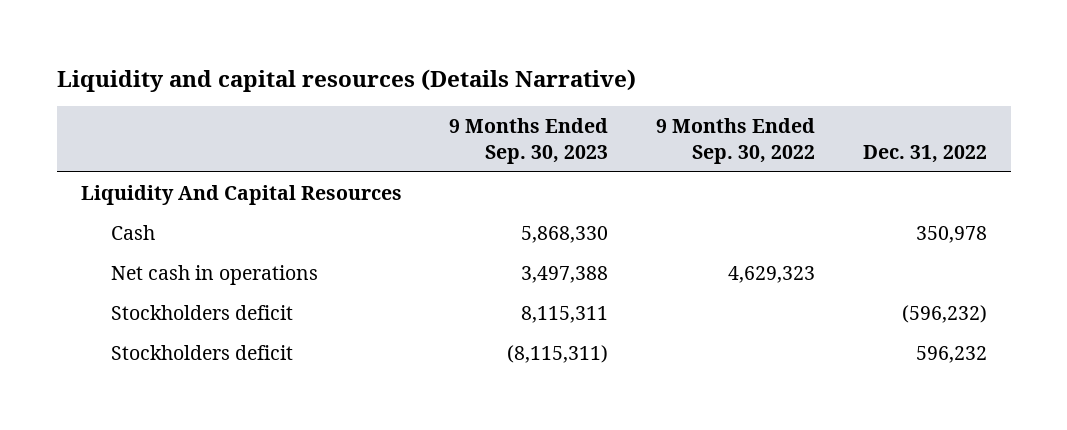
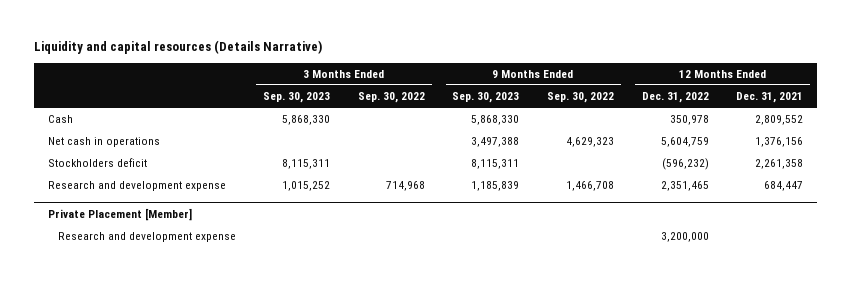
- | 9 Months Ended Sep. 30, 2023 | 9 Months Ended Sep. 30, 2022 | Dec. 31, 2022
+ | 3 Months Ended Sep. 30, 2023 | 3 Months Ended Sep. 30, 2022 | 9 Months Ended Sep. 30, 2023 | 9 Months Ended Sep. 30, 2022 | 12 Months Ended Dec. 31, 2022 | 12 Months Ended Dec. 31, 2021
- Liquidity And Capital Resources
- Stockholders deficit | (8,115,311) | | 596,232
+ Research and development expense | 1,015,252 | 714,968 | 1,185,839 | 1,466,708 | 2,351,465 | 684,447
+ Private Placement [Member]
+ Research and development expense | | | | | 3,200,000 |

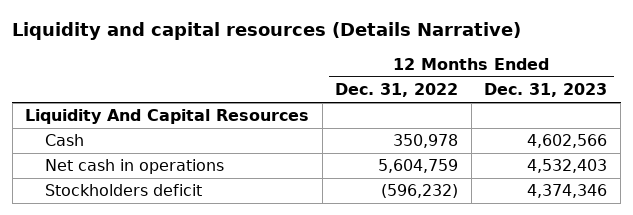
- | 3 Months Ended Sep. 30, 2023 | 3 Months Ended Sep. 30, 2022 | 9 Months Ended Sep. 30, 2023 | 9 Months Ended Sep. 30, 2022 | 12 Months Ended Dec. 31, 2022 | 12 Months Ended Dec. 31, 2021
+ | 12 Months Ended Dec. 31, 2022 | 12 Months Ended Dec. 31, 2023
+ Liquidity And Capital Resources
- Research and development expense | 1,015,252 | 714,968 | 1,185,839 | 1,466,708 | 2,351,465 | 684,447
- Private Placement [Member]
- Research and development expense | | | | | 3,200,000 |

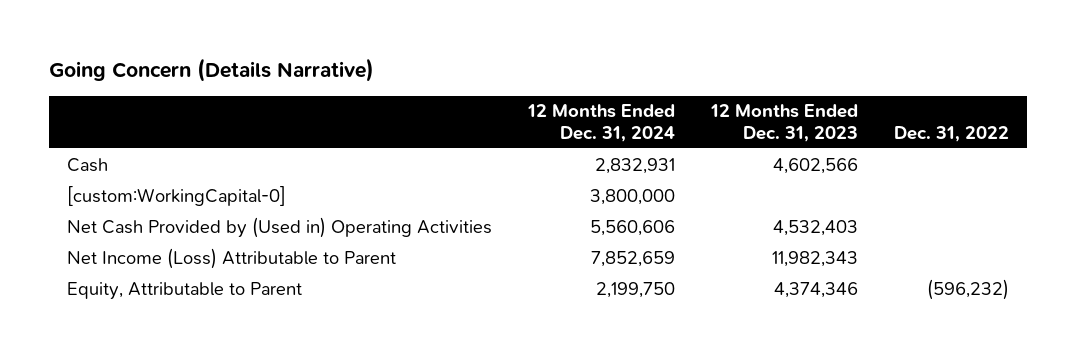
- Liquidity and capital resources (Details Narrative)
+ Going Concern (Details Narrative)
- | 12 Months Ended Dec. 31, 2022 | 12 Months Ended Dec. 31, 2023
+ | 12 Months Ended Dec. 31, 2024 | 12 Months Ended Dec. 31, 2023 | Dec. 31, 2022
- Liquidity And Capital Resources
- Net cash in operations | 5,604,759 | 4,532,403
- Stockholders deficit | (596,232) | 4,374,346
+ [custom:WorkingCapital-0] | 3,800,000 | |
+ Net Cash Provided by (Used in) Operating Activities | 5,560,606 | 4,532,403 |
+ Net Income (Loss) Attributable to Parent | 7,852,659 | 11,982,343 |
+ Equity, Attributable to Parent | 2,199,750 | 4,374,346 | (596,232)

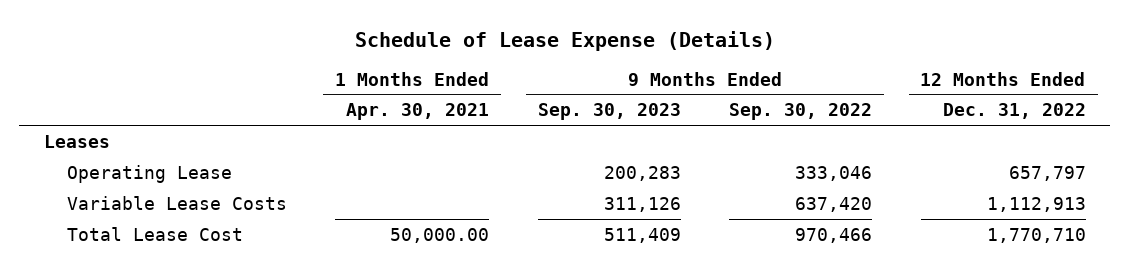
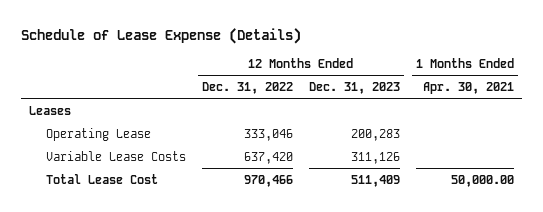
- | 1 Months Ended Apr. 30, 2021 | 9 Months Ended Sep. 30, 2023 | 9 Months Ended Sep. 30, 2022 | 12 Months Ended Dec. 31, 2022
+ | 12 Months Ended Dec. 31, 2022 | 12 Months Ended Dec. 31, 2023 | 1 Months Ended Apr. 30, 2021
- Operating Lease | | 200,283 | 333,046 | 657,797
- Variable Lease Costs | | 311,126 | 637,420 | 1,112,913
- Total Lease Cost | 50,000.00 | 511,409 | 970,466 | 1,770,710
+ Operating Lease | 333,046 | 200,283 |
+ Variable Lease Costs | 637,420 | 311,126 |
+ Total Lease Cost | 970,466 | 511,409 | 50,000.00

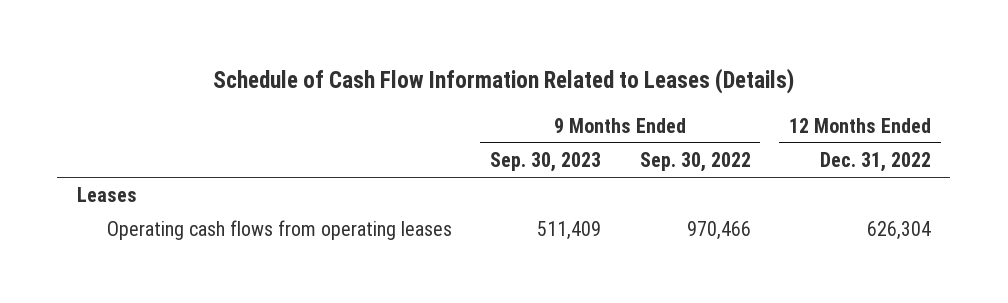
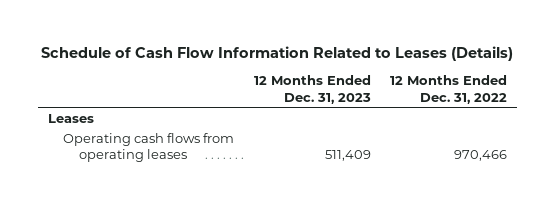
- | 9 Months Ended Sep. 30, 2023 | 9 Months Ended Sep. 30, 2022 | 12 Months Ended Dec. 31, 2022
+ | 12 Months Ended Dec. 31, 2023 | 12 Months Ended Dec. 31, 2022
- Operating cash flows from operating leases | 511,409 | 970,466 | 626,304
+ Operating cash flows from operating leases | 511,409 | 970,466

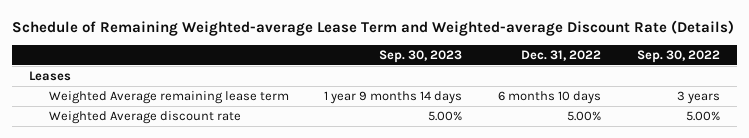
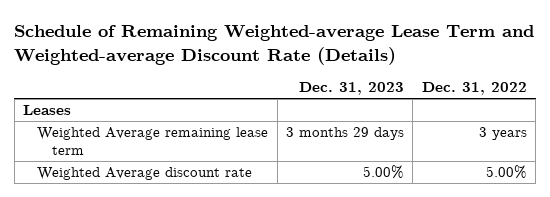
- | Sep. 30, 2023 | Dec. 31, 2022 | Sep. 30, 2022
+ | Dec. 31, 2023 | Dec. 31, 2022
- Weighted Average remaining lease term | 1 year 9 months 14 days | 6 months 10 days | 3 years
+ Weighted Average remaining lease term | 3 months 29 days | 3 years

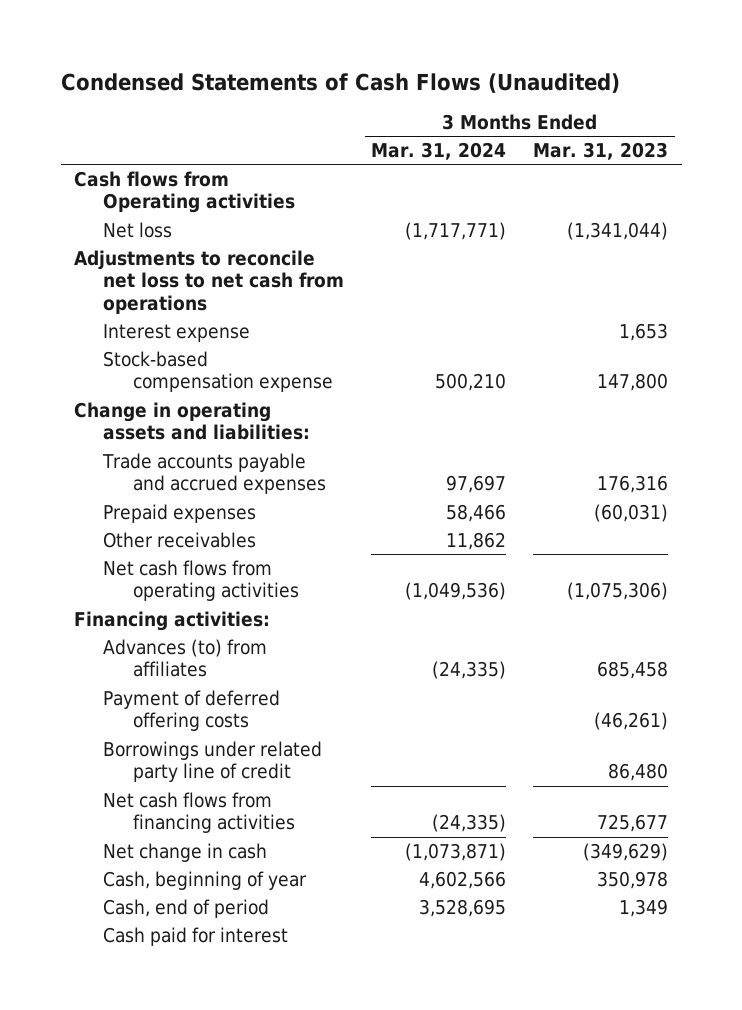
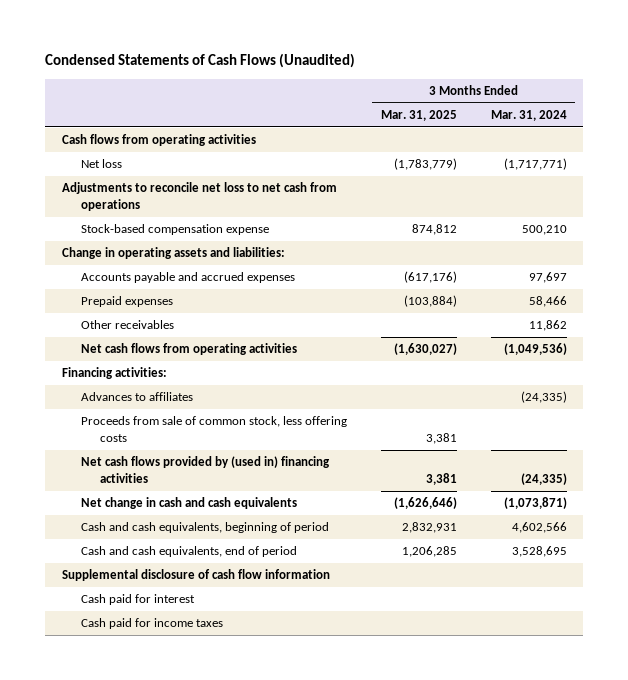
- | 3 Months Ended Mar. 31, 2024 | 3 Months Ended Mar. 31, 2023
+ | 3 Months Ended Mar. 31, 2025 | 3 Months Ended Mar. 31, 2024
- Cash flows from Operating activities
+ Cash flows from operating activities
- Interest expense | | 1,653
- Trade accounts payable and accrued expenses | 97,697 | 176,316
+ Accounts payable and accrued expenses | (617,176) | 97,697
- Advances (to) from affiliates | (24,335) | 685,458
- Payment of deferred offering costs | | (46,261)
- Borrowings under related party line of credit | | 86,480
- Net cash flows from financing activities | (24,335) | 725,677
- Net change in cash | (1,073,871) | (349,629)
- Cash, beginning of year | 4,602,566 | 350,978
- Cash, end of period | 3,528,695 | 1,349
+ Advances to affiliates | | (24,335)
+ Proceeds from sale of common stock, less offering costs | 3,381 |
+ Net cash flows provided by (used in) financing activities | 3,381 | (24,335)
+ Net change in cash and cash equivalents | (1,626,646) | (1,073,871)
+ Cash and cash equivalents, beginning of period | 2,832,931 | 4,602,566
+ Cash and cash equivalents, end of period | 1,206,285 | 3,528,695
+ Supplemental disclosure of cash flow information
+ Cash paid for income taxes

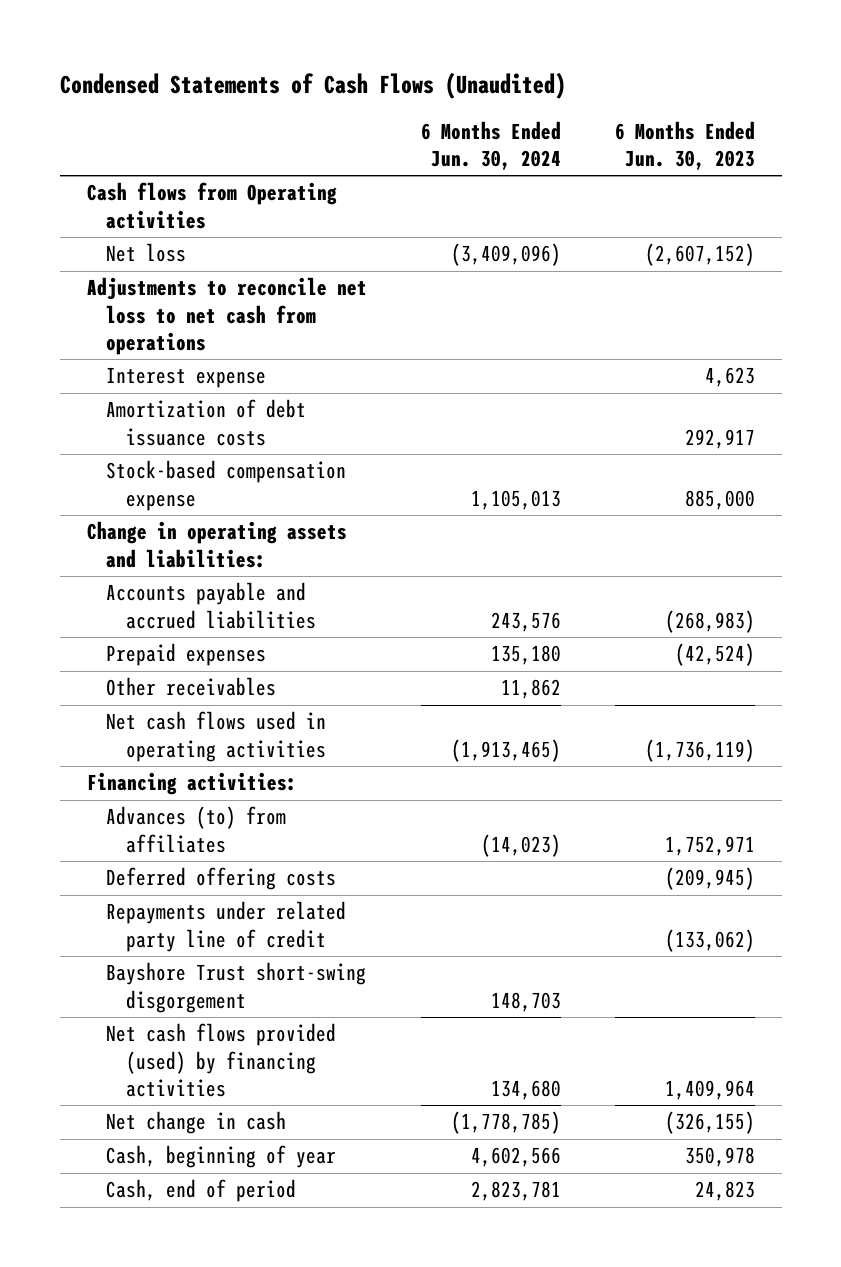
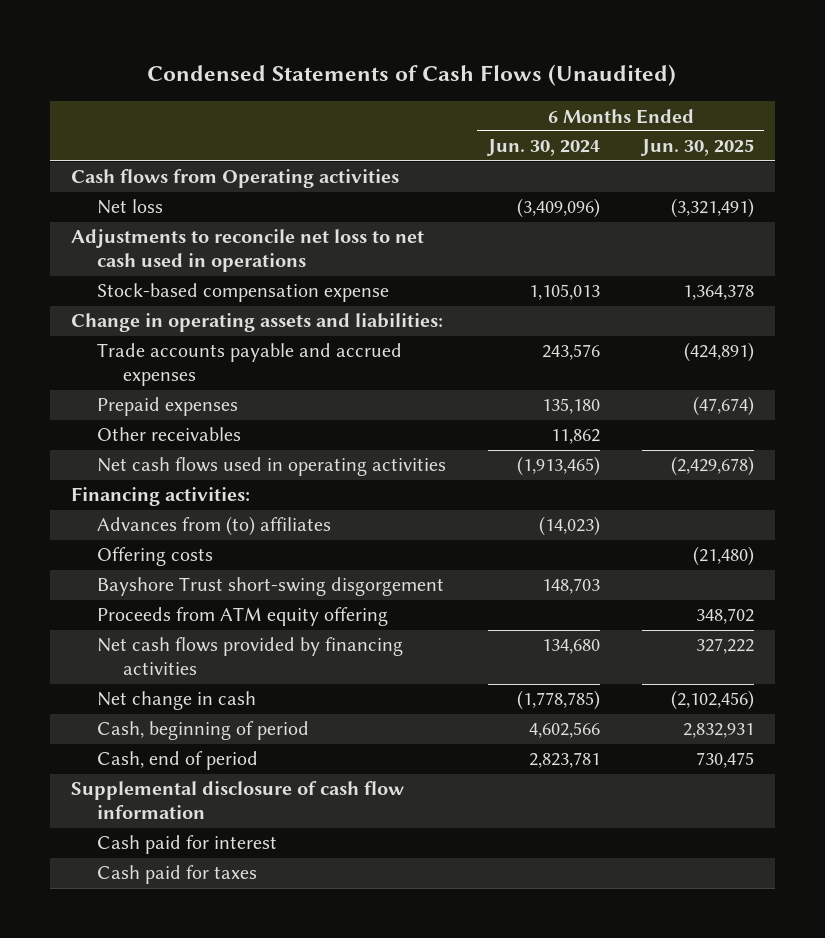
- | 6 Months Ended Jun. 30, 2024 | 6 Months Ended Jun. 30, 2023
+ | 6 Months Ended Jun. 30, 2024 | 6 Months Ended Jun. 30, 2025
- Adjustments to reconcile net loss to net cash from operations
- Interest expense | | 4,623
- Amortization of debt issuance costs | | 292,917
+ Adjustments to reconcile net loss to net cash used in operations
- Accounts payable and accrued liabilities | 243,576 | (268,983)
+ Trade accounts payable and accrued expenses | 243,576 | (424,891)
- Advances (to) from affiliates | (14,023) | 1,752,971
- Deferred offering costs | | (209,945)
- Repayments under related party line of credit | | (133,062)
+ Advances from (to) affiliates | (14,023) |
+ Offering costs | | (21,480)
- Net cash flows provided (used) by financing activities | 134,680 | 1,409,964
+ Proceeds from ATM equity offering | | 348,702
+ Net cash flows provided by financing activities | 134,680 | 327,222
- Cash, beginning of year | 4,602,566 | 350,978
+ Cash, beginning of period | 4,602,566 | 2,832,931
+ Supplemental disclosure of cash flow information
+ Cash paid for interest
+ Cash paid for taxes

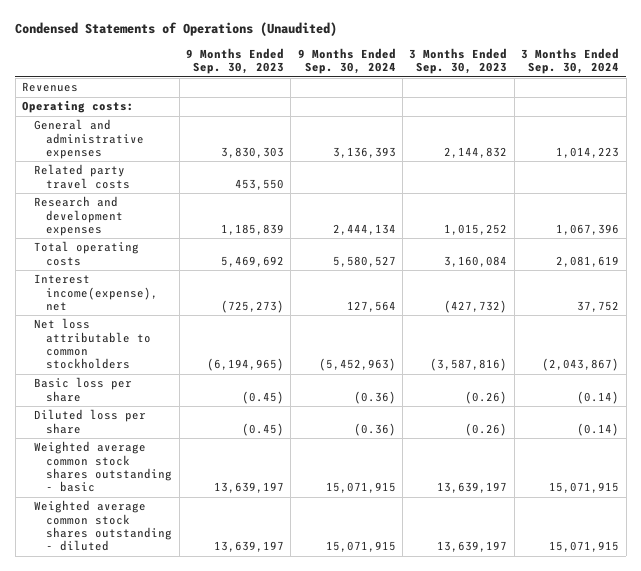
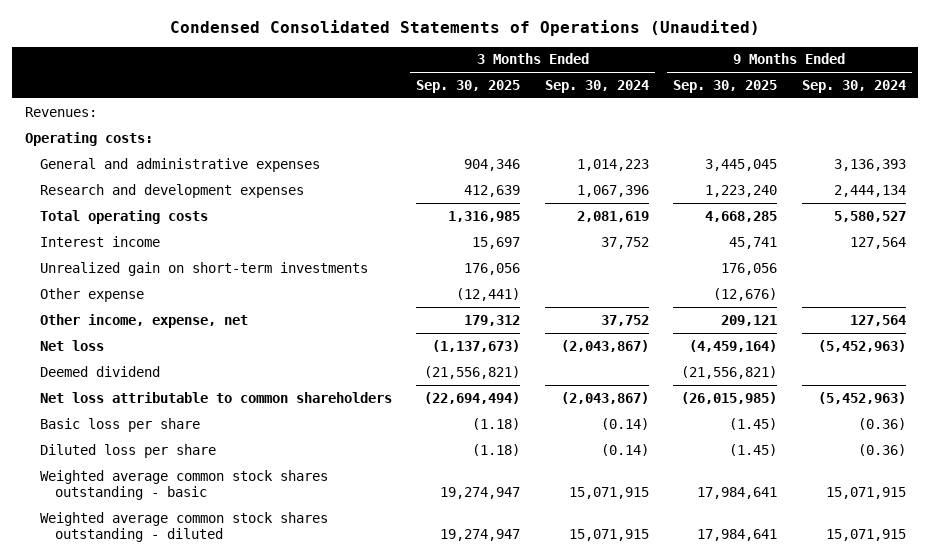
- Condensed Statements of Operations (Unaudited)
+ Condensed Consolidated Statements of Operations (Unaudited)
- | 9 Months Ended Sep. 30, 2023 | 9 Months Ended Sep. 30, 2024 | 3 Months Ended Sep. 30, 2023 | 3 Months Ended Sep. 30, 2024
+ | 3 Months Ended Sep. 30, 2025 | 3 Months Ended Sep. 30, 2024 | 9 Months Ended Sep. 30, 2025 | 9 Months Ended Sep. 30, 2024
- Revenues
+ Revenues:
- Related party travel costs | 453,550 | | |
- Interest income(expense), net | (725,273) | 127,564 | (427,732) | 37,752
- Net loss attributable to common stockholders | (6,194,965) | (5,452,963) | (3,587,816) | (2,043,867)
+ Interest income | 15,697 | 37,752 | 45,741 | 127,564
+ Unrealized gain on short-term investments | 176,056 | | 176,056 |
+ Other expense | (12,441) | | (12,676) |
+ Other income, expense, net | 179,312 | 37,752 | 209,121 | 127,564
+ Net loss | (1,137,673) | (2,043,867) | (4,459,164) | (5,452,963)
+ Deemed dividend | (21,556,821) | | (21,556,821) |
+ Net loss attributable to common shareholders | (22,694,494) | (2,043,867) | (26,015,985) | (5,452,963)

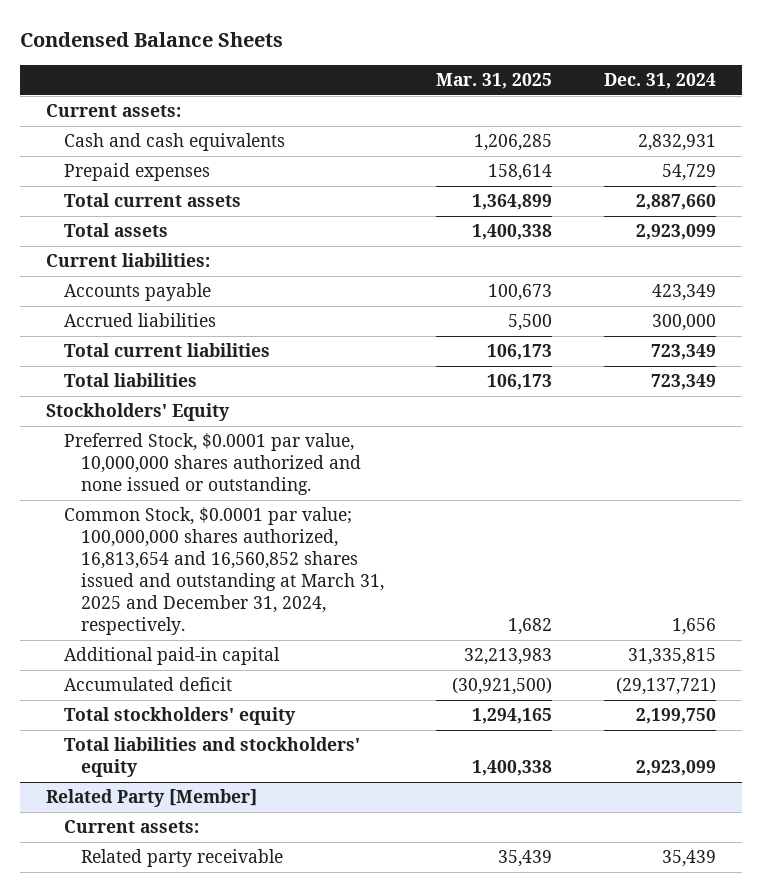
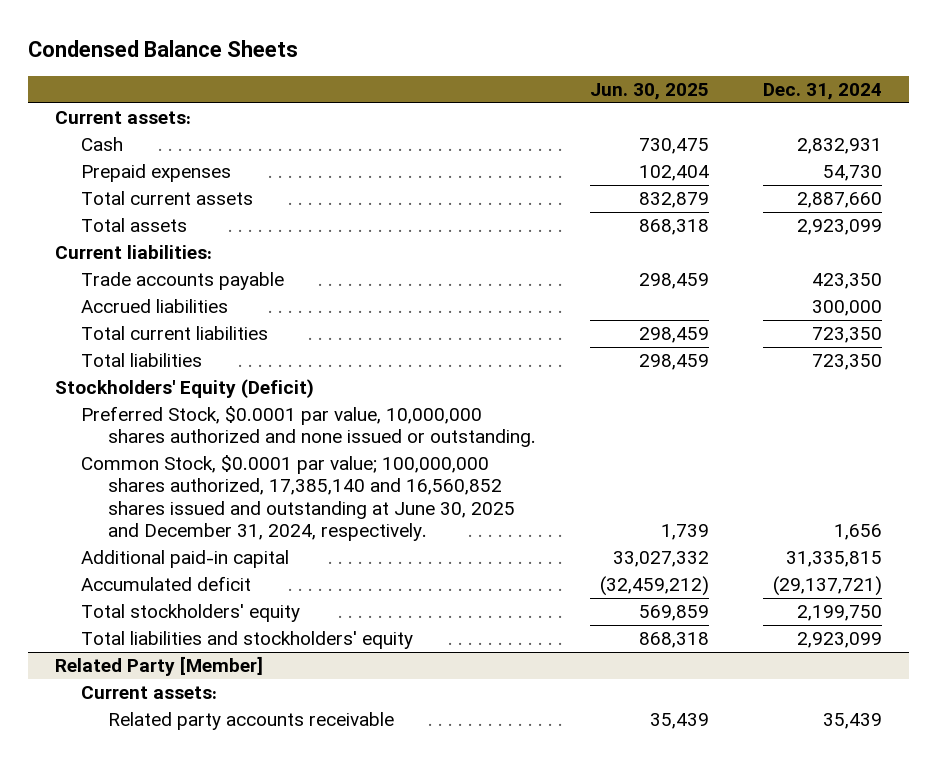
- | Mar. 31, 2025 | Dec. 31, 2024
+ | Jun. 30, 2025 | Dec. 31, 2024
- Cash and cash equivalents | 1,206,285 | 2,832,931
- Prepaid expenses | 158,614 | 54,729
+ Cash | 730,475 | 2,832,931
+ Prepaid expenses | 102,404 | 54,730
- Accounts payable | 100,673 | 423,349
+ Trade accounts payable | 298,459 | 423,350
- Total current liabilities | 106,173 | 723,349
- Total liabilities | 106,173 | 723,349
- Stockholders' Equity
+ Total current liabilities | 298,459 | 723,350
+ Total liabilities | 298,459 | 723,350
+ Stockholders' Equity (Deficit)
- Common Stock, $0.0001 par value; 100,000,000 shares authorized, 16,813,654 and 16,560,852 shares issued and outstanding at March 31, 2025 and December 31, 2024, respectively. | 1,682 | 1,656
+ Common Stock, $0.0001 par value; 100,000,000 shares authorized, 17,385,140 and 16,560,852 shares issued and outstanding at June 30, 2025 and December 31, 2024, respectively. | 1,739 | 1,656
@ Related Party [Member]
- Related party receivable | 35,439 | 35,439
+ Related party accounts receivable | 35,439 | 35,439

